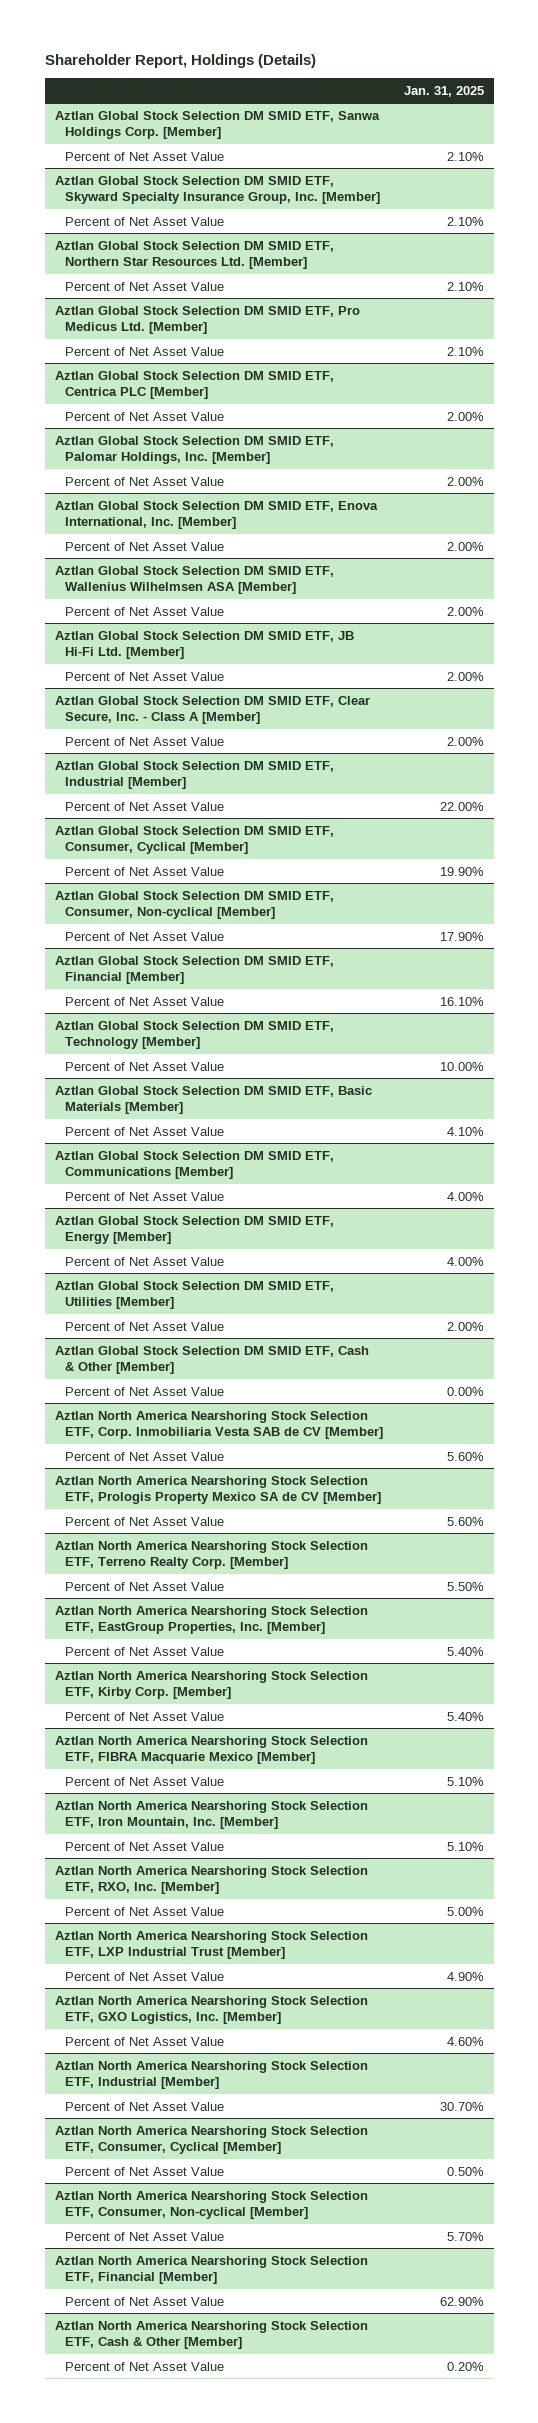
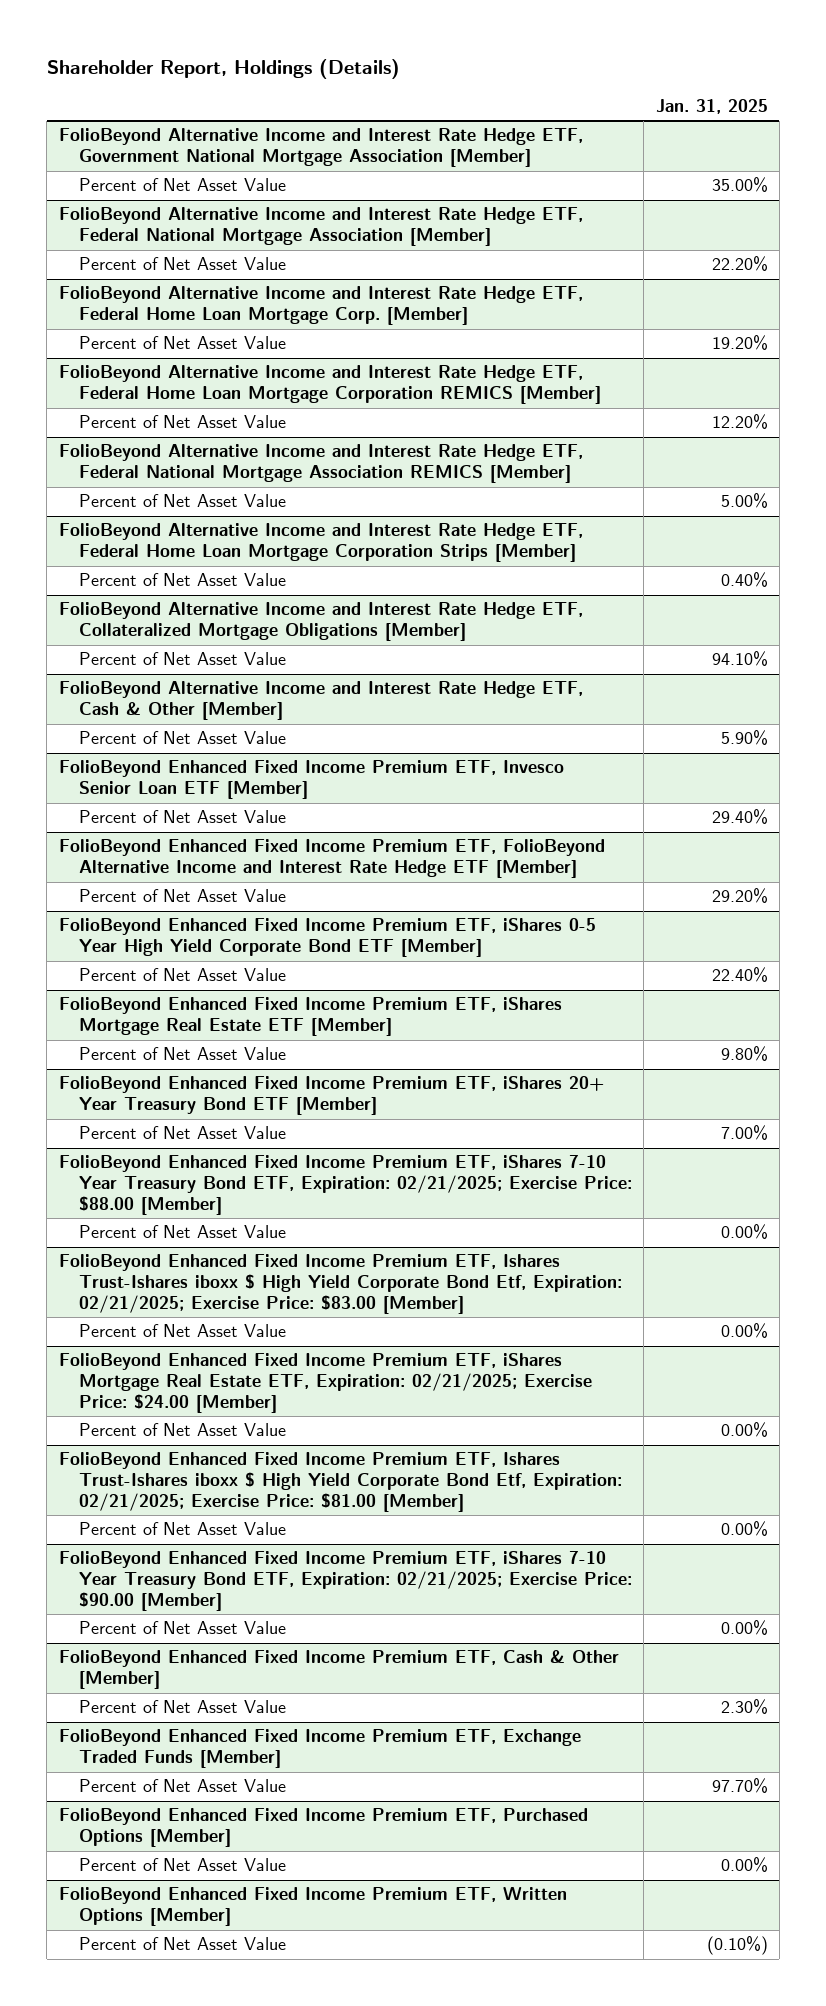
- Aztlan Global Stock Selection DM SMID ETF, Sanwa Holdings Corp. [Member]
- Percent of Net Asset Value | 2.10%
- Aztlan Global Stock Selection DM SMID ETF, Skyward Specialty Insurance Group, Inc. [Member]
- Percent of Net Asset Value | 2.10%
- Aztlan Global Stock Selection DM SMID ETF, Northern Star Resources Ltd. [Member]
- Percent of Net Asset Value | 2.10%
- Aztlan Global Stock Selection DM SMID ETF, Pro Medicus Ltd. [Member]
- Percent of Net Asset Value | 2.10%
- Aztlan Global Stock Selection DM SMID ETF, Centrica PLC [Member]
- Percent of Net Asset Value | 2.00%
- Aztlan Global Stock Selection DM SMID ETF, Palomar Holdings, Inc. [Member]
- Percent of Net Asset Value | 2.00%
- Aztlan Global Stock Selection DM SMID ETF, Enova International, Inc. [Member]
- Percent of Net Asset Value | 2.00%
- Aztlan Global Stock Selection DM SMID ETF, Wallenius Wilhelmsen ASA [Member]
- Percent of Net Asset Value | 2.00%
- Aztlan Global Stock Selection DM SMID ETF, JB Hi-Fi Ltd. [Member]
- Percent of Net Asset Value | 2.00%
- Aztlan Global Stock Selection DM SMID ETF, Clear Secure, Inc. - Class A [Member]
- Percent of Net Asset Value | 2.00%
- Aztlan Global Stock Selection DM SMID ETF, Industrial [Member]
- Percent of Net Asset Value | 22.00%
- Aztlan Global Stock Selection DM SMID ETF, Consumer, Cyclical [Member]
- Percent of Net Asset Value | 19.90%
- Aztlan Global Stock Selection DM SMID ETF, Consumer, Non-cyclical [Member]
- Percent of Net Asset Value | 17.90%
- Aztlan Global Stock Selection DM SMID ETF, Financial [Member]
- Percent of Net Asset Value | 16.10%
- Aztlan Global Stock Selection DM SMID ETF, Technology [Member]
- Percent of Net Asset Value | 10.00%
- Aztlan Global Stock Selection DM SMID ETF, Basic Materials [Member]
- Percent of Net Asset Value | 4.10%
- Aztlan Global Stock Selection DM SMID ETF, Communications [Member]
- Percent of Net Asset Value | 4.00%
- Aztlan Global Stock Selection DM SMID ETF, Energy [Member]
- Percent of Net Asset Value | 4.00%
- Aztlan Global Stock Selection DM SMID ETF, Utilities [Member]
- Percent of Net Asset Value | 2.00%
- Aztlan Global Stock Selection DM SMID ETF, Cash & Other [Member]
- Percent of Net Asset Value | 0.00%
- Aztlan North America Nearshoring Stock Selection ETF, Corp. Inmobiliaria Vesta SAB de CV [Member]
- Percent of Net Asset Value | 5.60%
- Aztlan North America Nearshoring Stock Selection ETF, Prologis Property Mexico SA de CV [Member]
- Percent of Net Asset Value | 5.60%
- Aztlan North America Nearshoring Stock Selection ETF, Terreno Realty Corp. [Member]
- Percent of Net Asset Value | 5.50%
- Aztlan North America Nearshoring Stock Selection ETF, EastGroup Properties, Inc. [Member]
- Percent of Net Asset Value | 5.40%
- Aztlan North America Nearshoring Stock Selection ETF, Kirby Corp. [Member]
- Percent of Net Asset Value | 5.40%
- Aztlan North America Nearshoring Stock Selection ETF, FIBRA Macquarie Mexico [Member]
- Percent of Net Asset Value | 5.10%
- Aztlan North America Nearshoring Stock Selection ETF, Iron Mountain, Inc. [Member]
- Percent of Net Asset Value | 5.10%
- Aztlan North America Nearshoring Stock Selection ETF, RXO, Inc. [Member]
+ FolioBeyond Alternative Income and Interest Rate Hedge ETF, Government National Mortgage Association [Member]
+ Percent of Net Asset Value | 35.00%
+ FolioBeyond Alternative Income and Interest Rate Hedge ETF, Federal National Mortgage Association [Member]
+ Percent of Net Asset Value | 22.20%
+ FolioBeyond Alternative Income and Interest Rate Hedge ETF, Federal Home Loan Mortgage Corp. [Member]
+ Percent of Net Asset Value | 19.20%
+ FolioBeyond Alternative Income and Interest Rate Hedge ETF, Federal Home Loan Mortgage Corporation REMICS [Member]
+ Percent of Net Asset Value | 12.20%
+ FolioBeyond Alternative Income and Interest Rate Hedge ETF, Federal National Mortgage Association REMICS [Member]
- Aztlan North America Nearshoring Stock Selection ETF, LXP Industrial Trust [Member]
- Percent of Net Asset Value | 4.90%
- Aztlan North America Nearshoring Stock Selection ETF, GXO Logistics, Inc. [Member]
- Percent of Net Asset Value | 4.60%
- Aztlan North America Nearshoring Stock Selection ETF, Industrial [Member]
- Percent of Net Asset Value | 30.70%
- Aztlan North America Nearshoring Stock Selection ETF, Consumer, Cyclical [Member]
- Percent of Net Asset Value | 0.50%
- Aztlan North America Nearshoring Stock Selection ETF, Consumer, Non-cyclical [Member]
- Percent of Net Asset Value | 5.70%
- Aztlan North America Nearshoring Stock Selection ETF, Financial [Member]
- Percent of Net Asset Value | 62.90%
- Aztlan North America Nearshoring Stock Selection ETF, Cash & Other [Member]
- Percent of Net Asset Value | 0.20%
+ FolioBeyond Alternative Income and Interest Rate Hedge ETF, Federal Home Loan Mortgage Corporation Strips [Member]
+ Percent of Net Asset Value | 0.40%
+ FolioBeyond Alternative Income and Interest Rate Hedge ETF, Collateralized Mortgage Obligations [Member]
+ Percent of Net Asset Value | 94.10%
+ FolioBeyond Alternative Income and Interest Rate Hedge ETF, Cash & Other [Member]
+ Percent of Net Asset Value | 5.90%
+ FolioBeyond Enhanced Fixed Income Premium ETF, Invesco Senior Loan ETF [Member]
+ Percent of Net Asset Value | 29.40%
+ FolioBeyond Enhanced Fixed Income Premium ETF, FolioBeyond Alternative Income and Interest Rate Hedge ETF [Member]
+ Percent of Net Asset Value | 29.20%
+ FolioBeyond Enhanced Fixed Income Premium ETF, iShares 0-5 Year High Yield Corporate Bond ETF [Member]
+ Percent of Net Asset Value | 22.40%
+ FolioBeyond Enhanced Fixed Income Premium ETF, iShares Mortgage Real Estate ETF [Member]
+ Percent of Net Asset Value | 9.80%
+ FolioBeyond Enhanced Fixed Income Premium ETF, iShares 20+ Year Treasury Bond ETF [Member]
+ Percent of Net Asset Value | 7.00%
+ FolioBeyond Enhanced Fixed Income Premium ETF, iShares 7-10 Year Treasury Bond ETF, Expiration: 02/21/2025; Exercise Price: $88.00 [Member]
+ Percent of Net Asset Value | 0.00%
+ FolioBeyond Enhanced Fixed Income Premium ETF, Ishares Trust-Ishares iboxx $ High Yield Corporate Bond Etf, Expiration: 02/21/2025; Exercise Price: $83.00 [Member]
+ Percent of Net Asset Value | 0.00%
+ FolioBeyond Enhanced Fixed Income Premium ETF, iShares Mortgage Real Estate ETF, Expiration: 02/21/2025; Exercise Price: $24.00 [Member]
+ Percent of Net Asset Value | 0.00%
+ FolioBeyond Enhanced Fixed Income Premium ETF, Ishares Trust-Ishares iboxx $ High Yield Corporate Bond Etf, Expiration: 02/21/2025; Exercise Price: $81.00 [Member]
+ Percent of Net Asset Value | 0.00%
+ FolioBeyond Enhanced Fixed Income Premium ETF, iShares 7-10 Year Treasury Bond ETF, Expiration: 02/21/2025; Exercise Price: $90.00 [Member]
+ Percent of Net Asset Value | 0.00%
+ FolioBeyond Enhanced Fixed Income Premium ETF, Cash & Other [Member]
+ Percent of Net Asset Value | 2.30%
+ FolioBeyond Enhanced Fixed Income Premium ETF, Exchange Traded Funds [Member]
+ Percent of Net Asset Value | 97.70%
+ FolioBeyond Enhanced Fixed Income Premium ETF, Purchased Options [Member]
+ Percent of Net Asset Value | 0.00%
+ FolioBeyond Enhanced Fixed Income Premium ETF, Written Options [Member]
+ Percent of Net Asset Value | (0.10%)

